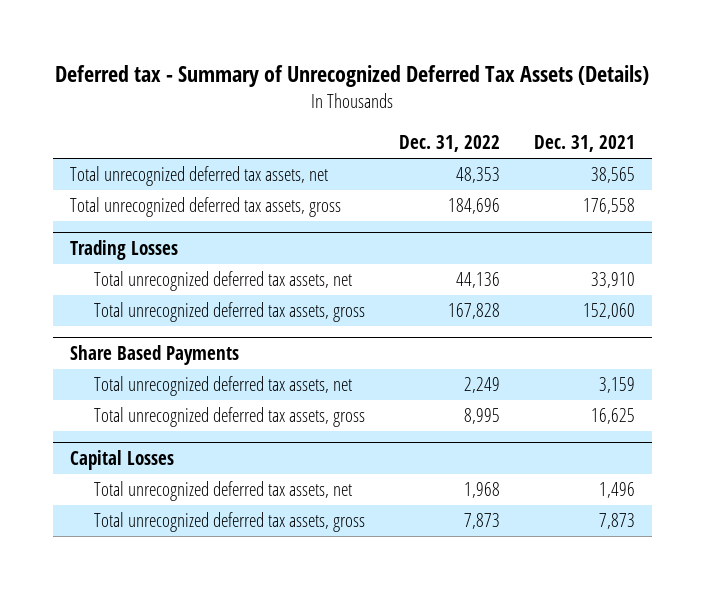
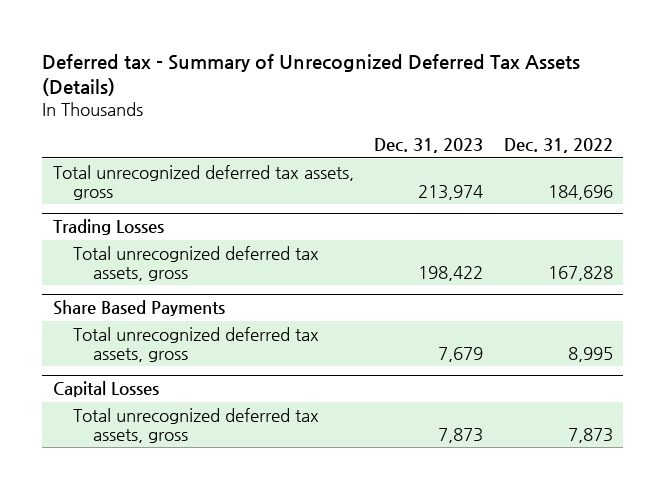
- | Dec. 31, 2022 | Dec. 31, 2021
+ | Dec. 31, 2023 | Dec. 31, 2022
- Total unrecognized deferred tax assets, net | 48,353 | 38,565
@ Trading Losses
- Total unrecognized deferred tax assets, net | 44,136 | 33,910
@ Share Based Payments
- Total unrecognized deferred tax assets, net | 2,249 | 3,159
@ Capital Losses
- Total unrecognized deferred tax assets, net | 1,968 | 1,496

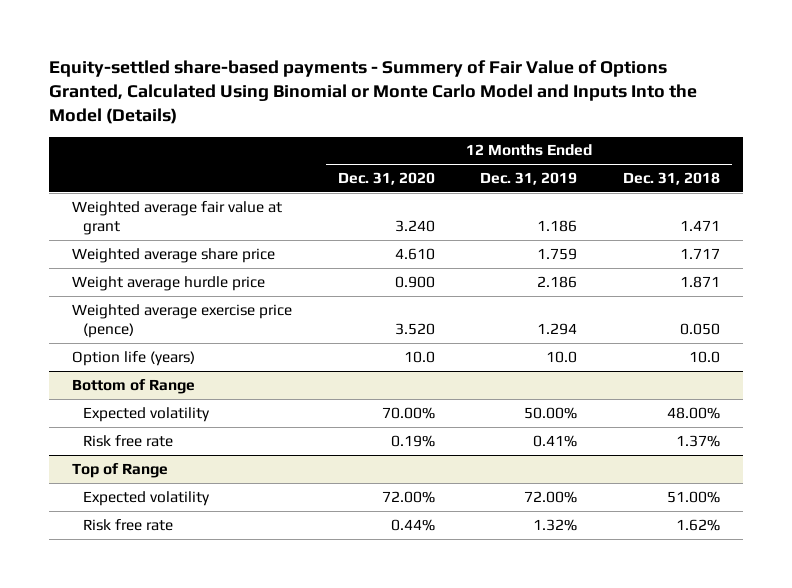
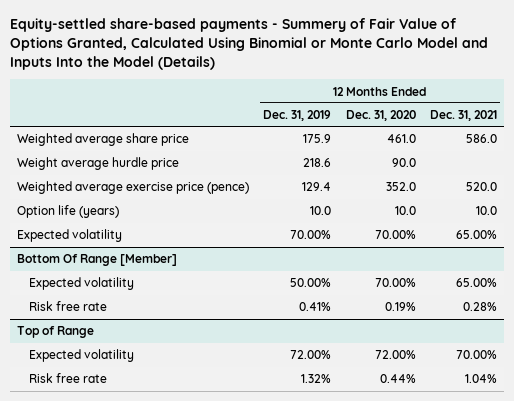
- | 12 Months Ended Dec. 31, 2020 | 12 Months Ended Dec. 31, 2019 | 12 Months Ended Dec. 31, 2018
+ | 12 Months Ended Dec. 31, 2019 | 12 Months Ended Dec. 31, 2020 | 12 Months Ended Dec. 31, 2021
- Weighted average fair value at grant | 3.240 | 1.186 | 1.471
- Weighted average share price | 4.610 | 1.759 | 1.717
- Weight average hurdle price | 0.900 | 2.186 | 1.871
- Weighted average exercise price (pence) | 3.520 | 1.294 | 0.050
+ Weighted average share price | 175.9 | 461.0 | 586.0
+ Weight average hurdle price | 218.6 | 90.0 |
+ Weighted average exercise price (pence) | 129.4 | 352.0 | 520.0
- Bottom of Range
+ Expected volatility | 70.00% | 70.00% | 65.00%
+ Bottom Of Range [Member]

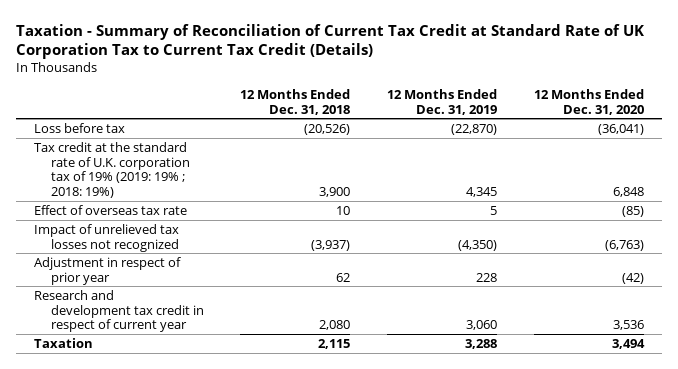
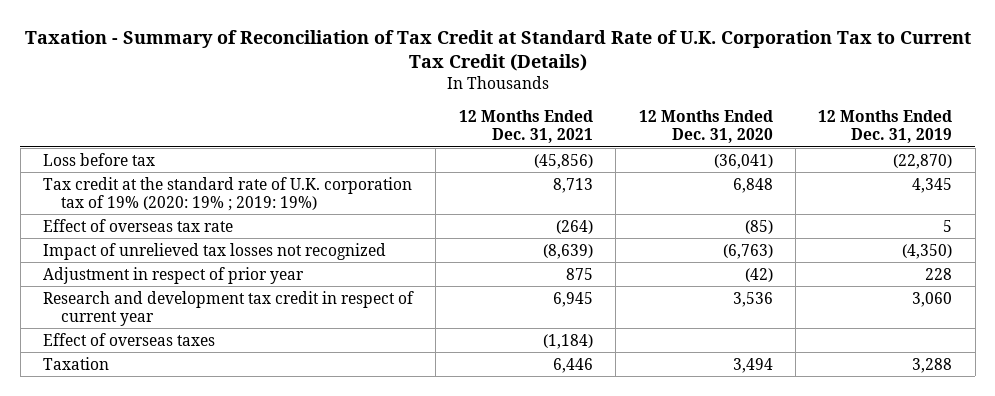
- Taxation - Summary of Reconciliation of Current Tax Credit at Standard Rate of UK Corporation Tax to Current Tax Credit (Details)
+ Taxation - Summary of Reconciliation of Tax Credit at Standard Rate of U.K. Corporation Tax to Current Tax Credit (Details)
- | 12 Months Ended Dec. 31, 2018 | 12 Months Ended Dec. 31, 2019 | 12 Months Ended Dec. 31, 2020
+ | 12 Months Ended Dec. 31, 2021 | 12 Months Ended Dec. 31, 2020 | 12 Months Ended Dec. 31, 2019
- Tax credit at the standard rate of U.K. corporation tax of 19% (2019: 19% ; 2018: 19%) | 3,900 | 4,345 | 6,848
+ Tax credit at the standard rate of U.K. corporation tax of 19% (2020: 19% ; 2019: 19%) | 8,713 | 6,848 | 4,345
+ Effect of overseas taxes | (1,184) | |

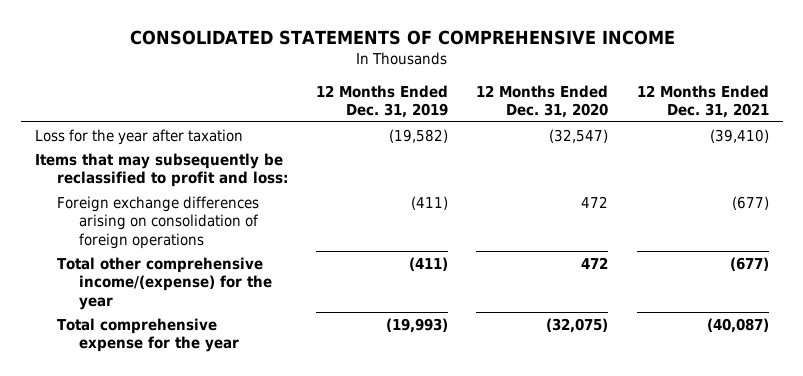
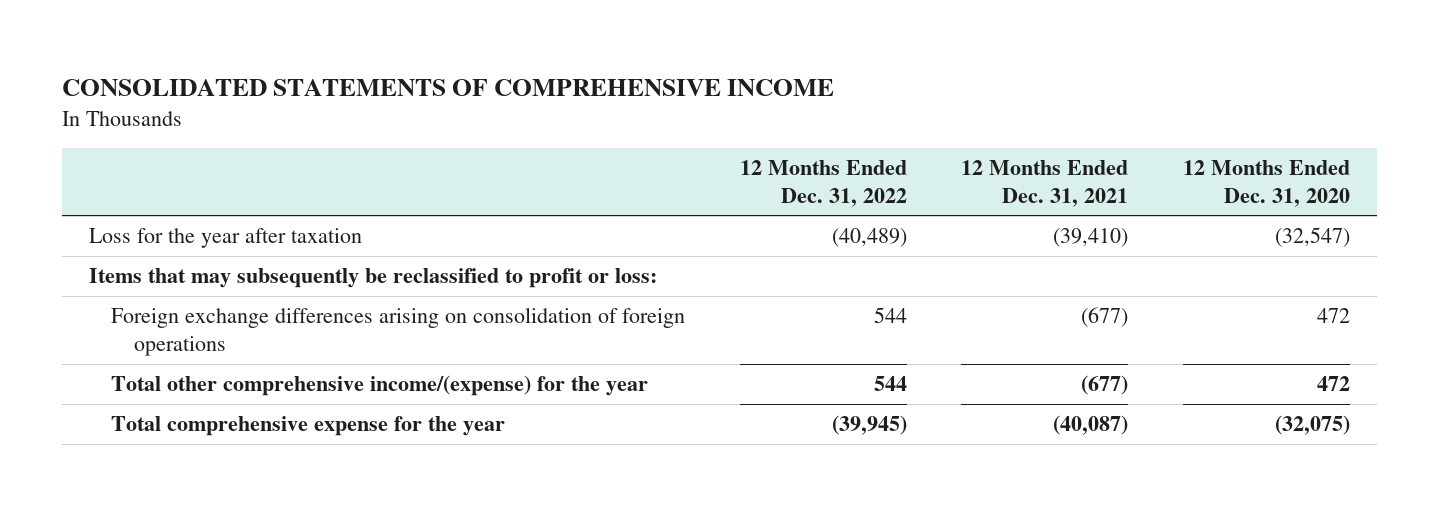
- | 12 Months Ended Dec. 31, 2019 | 12 Months Ended Dec. 31, 2020 | 12 Months Ended Dec. 31, 2021
+ | 12 Months Ended Dec. 31, 2022 | 12 Months Ended Dec. 31, 2021 | 12 Months Ended Dec. 31, 2020
- Items that may subsequently be reclassified to profit and loss:
+ Items that may subsequently be reclassified to profit or loss:

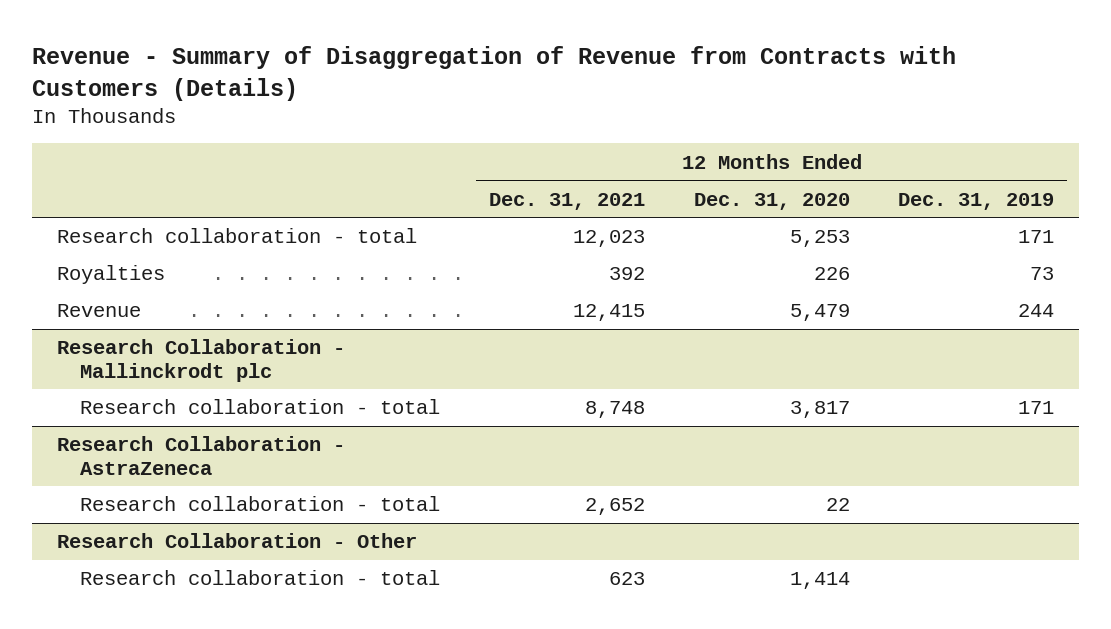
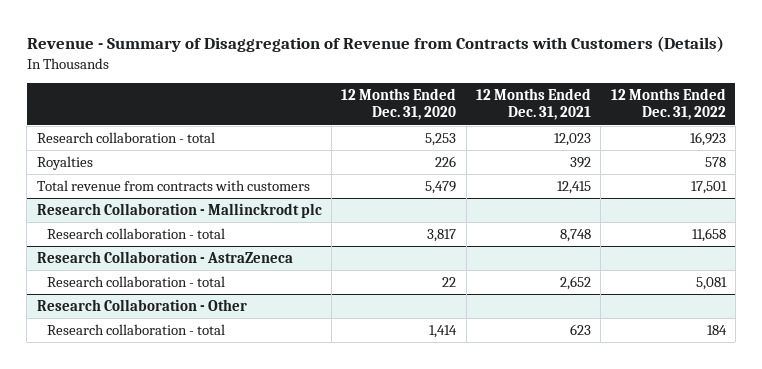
- | 12 Months Ended Dec. 31, 2021 | 12 Months Ended Dec. 31, 2020 | 12 Months Ended Dec. 31, 2019
+ | 12 Months Ended Dec. 31, 2020 | 12 Months Ended Dec. 31, 2021 | 12 Months Ended Dec. 31, 2022
- Revenue | 12,415 | 5,479 | 244
+ Total revenue from contracts with customers | 5,479 | 12,415 | 17,501

